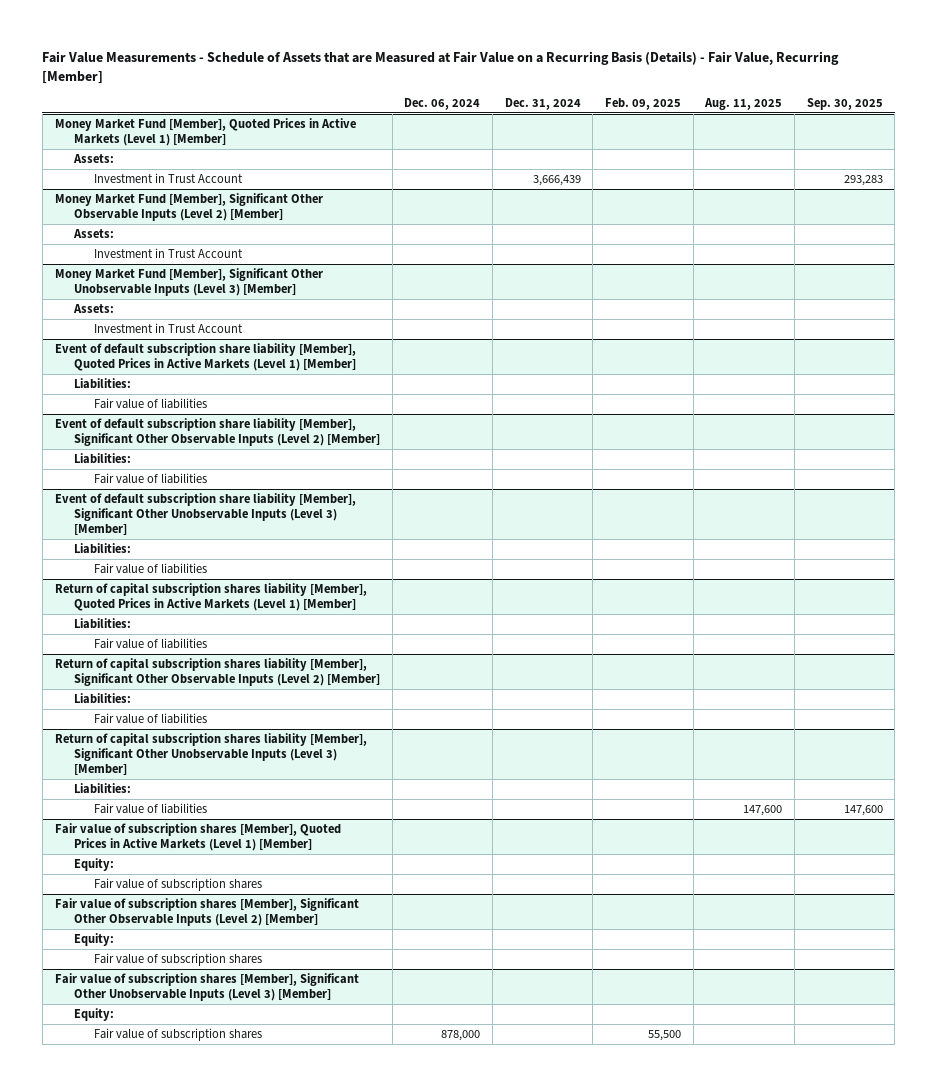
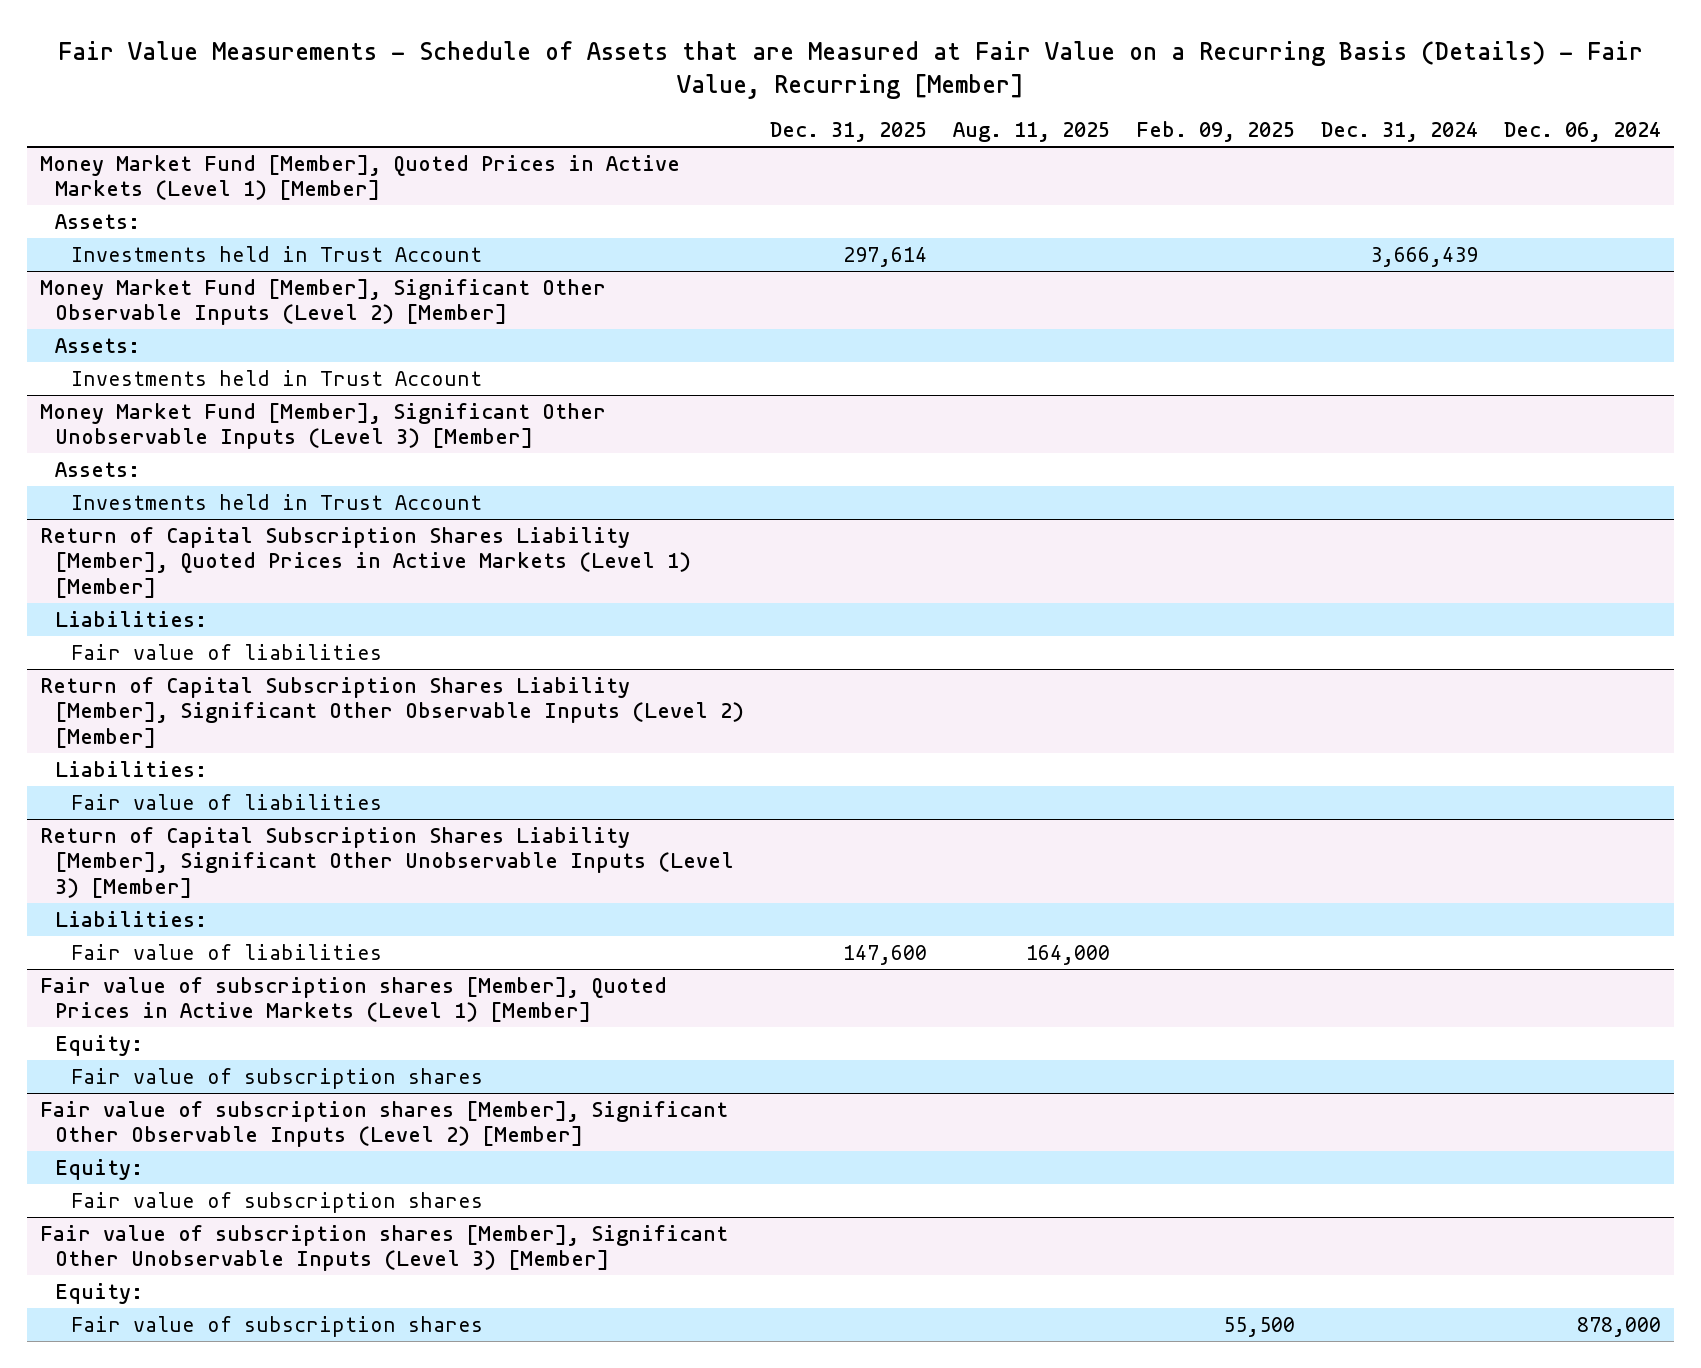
- | Dec. 06, 2024 | Dec. 31, 2024 | Feb. 09, 2025 | Aug. 11, 2025 | Sep. 30, 2025
+ | Dec. 31, 2025 | Aug. 11, 2025 | Feb. 09, 2025 | Dec. 31, 2024 | Dec. 06, 2024
@ Money Market Fund [Member], Quoted Prices in Active Markets (Level 1) [Member]
- Investment in Trust Account | | 3,666,439 | | | 293,283
+ Investments held in Trust Account | 297,614 | | | 3,666,439 |
@ Money Market Fund [Member], Significant Other Observable Inputs (Level 2) [Member]
- Investment in Trust Account
+ Investments held in Trust Account
@ Money Market Fund [Member], Significant Other Unobservable Inputs (Level 3) [Member]
- Investment in Trust Account
- Event of default subscription share liability [Member], Quoted Prices in Active Markets (Level 1) [Member]
- Liabilities:
- Fair value of liabilities
- Event of default subscription share liability [Member], Significant Other Observable Inputs (Level 2) [Member]
- Liabilities:
- Fair value of liabilities
- Event of default subscription share liability [Member], Significant Other Unobservable Inputs (Level 3) [Member]
- Liabilities:
- Fair value of liabilities
- Return of capital subscription shares liability [Member], Quoted Prices in Active Markets (Level 1) [Member]
@ Money Market Fund [Member], Significant Other Unobservable Inputs (Level 3) [Member]
+ Investments held in Trust Account
+ Return of Capital Subscription Shares Liability [Member], Quoted Prices in Active Markets (Level 1) [Member]
- Return of capital subscription shares liability [Member], Significant Other Observable Inputs (Level 2) [Member]
+ Return of Capital Subscription Shares Liability [Member], Significant Other Observable Inputs (Level 2) [Member]
- Return of capital subscription shares liability [Member], Significant Other Unobservable Inputs (Level 3) [Member]
+ Return of Capital Subscription Shares Liability [Member], Significant Other Unobservable Inputs (Level 3) [Member]
- Fair value of liabilities | | | | 147,600 | 147,600
+ Fair value of liabilities | 147,600 | 164,000 | | |

